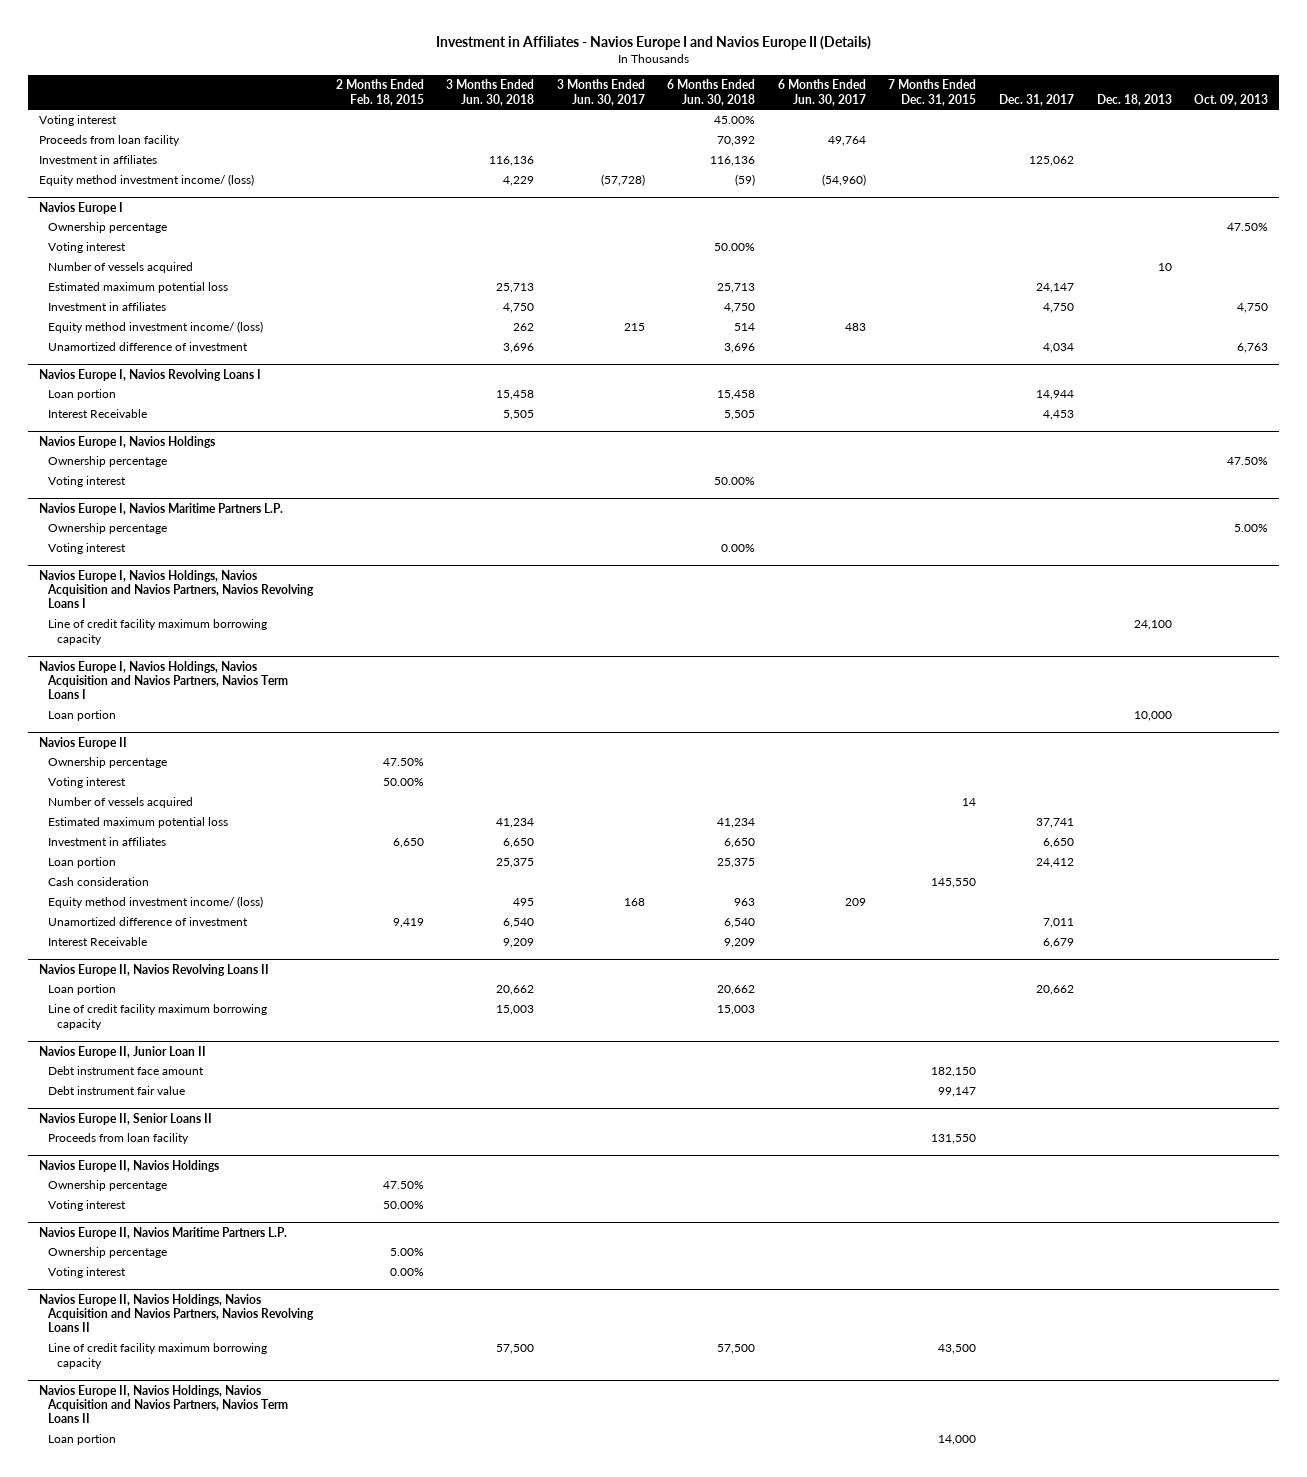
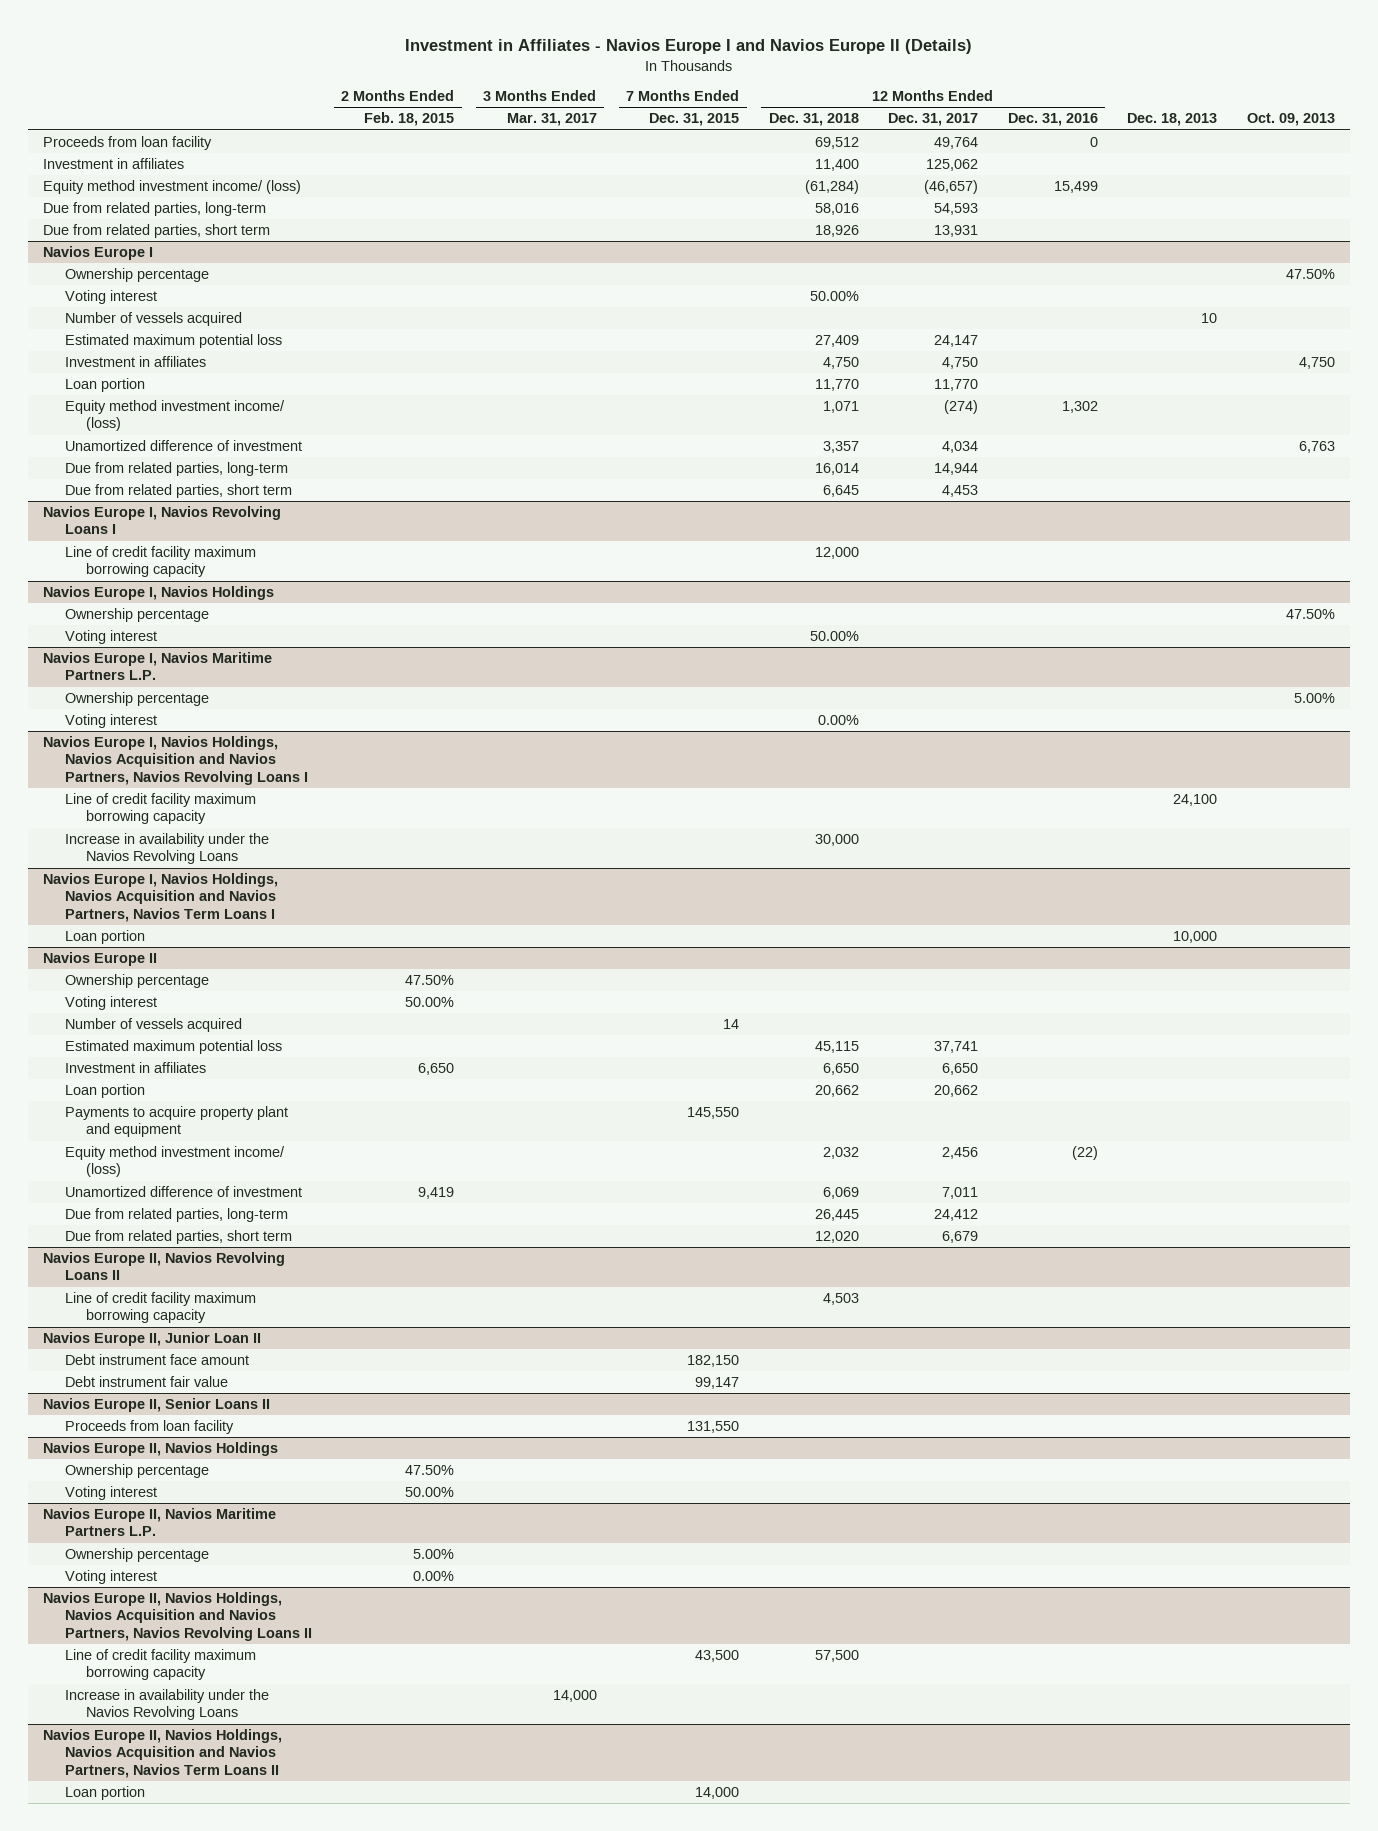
- | 2 Months Ended Feb. 18, 2015 | 3 Months Ended Jun. 30, 2018 | 3 Months Ended Jun. 30, 2017 | 6 Months Ended Jun. 30, 2018 | 6 Months Ended Jun. 30, 2017 | 7 Months Ended Dec. 31, 2015 | Dec. 31, 2017 | Dec. 18, 2013 | Oct. 09, 2013
+ | 2 Months Ended Feb. 18, 2015 | 3 Months Ended Mar. 31, 2017 | 7 Months Ended Dec. 31, 2015 | 12 Months Ended Dec. 31, 2018 | 12 Months Ended Dec. 31, 2017 | 12 Months Ended Dec. 31, 2016 | Dec. 18, 2013 | Oct. 09, 2013
- Voting interest | | | | 45.00% | | | | |
+ Due from related parties, long-term | | | | 58,016 | 54,593 | | |
+ Due from related parties, short term | | | | 18,926 | 13,931 | | |
@ Navios Europe I
+ Loan portion | | | | 11,770 | 11,770 | | |
+ Due from related parties, long-term | | | | 16,014 | 14,944 | | |
+ Due from related parties, short term | | | | 6,645 | 4,453 | | |
@ Navios Europe I, Navios Revolving Loans I
- Loan portion | | 15,458 | | 15,458 | | | 14,944 | |
- Interest Receivable | | 5,505 | | 5,505 | | | 4,453 | |
+ Line of credit facility maximum borrowing capacity | | | | 12,000 | | | |
@ Navios Europe I, Navios Holdings, Navios Acquisition and Navios Partners, Navios Revolving Loans I
+ Increase in availability under the Navios Revolving Loans | | | | 30,000 | | | |
@ Navios Europe II
- Cash consideration | | | | | | 145,550 | | |
+ Payments to acquire property plant and equipment | | | 145,550 | | | | |
- Interest Receivable | | 9,209 | | 9,209 | | | 6,679 | |
+ Due from related parties, long-term | | | | 26,445 | 24,412 | | |
+ Due from related parties, short term | | | | 12,020 | 6,679 | | |
@ Navios Europe II, Navios Revolving Loans II
- Loan portion | | 20,662 | | 20,662 | | | 20,662 | |
@ Navios Europe II, Navios Holdings, Navios Acquisition and Navios Partners, Navios Revolving Loans II
+ Increase in availability under the Navios Revolving Loans | | 14,000 | | | | | |

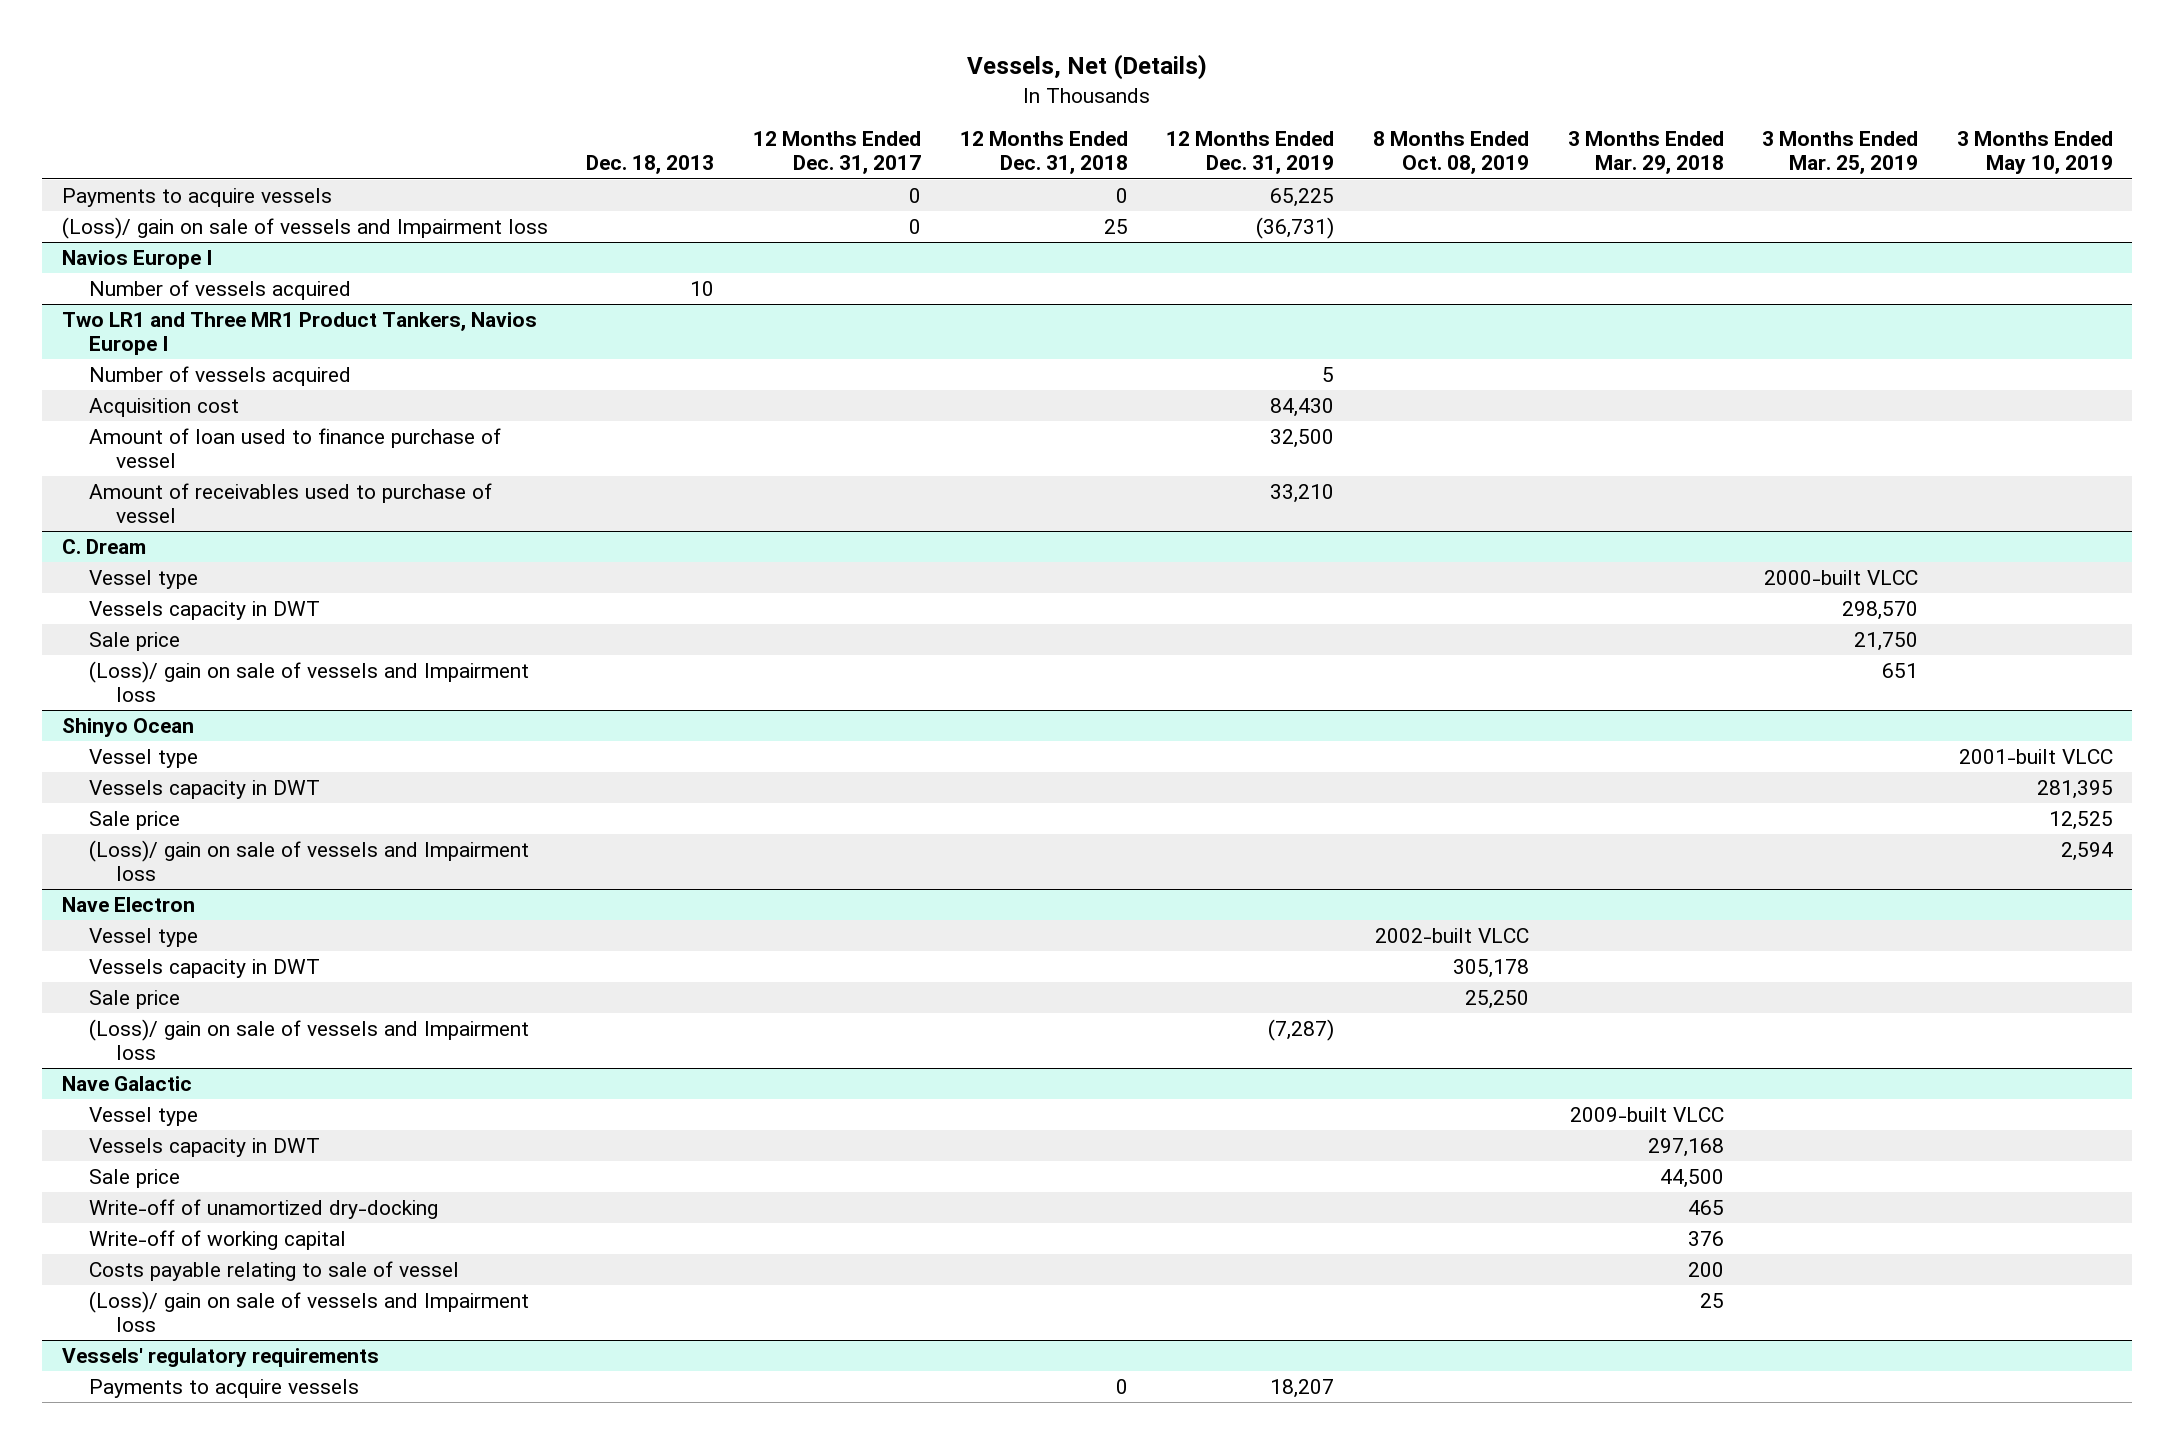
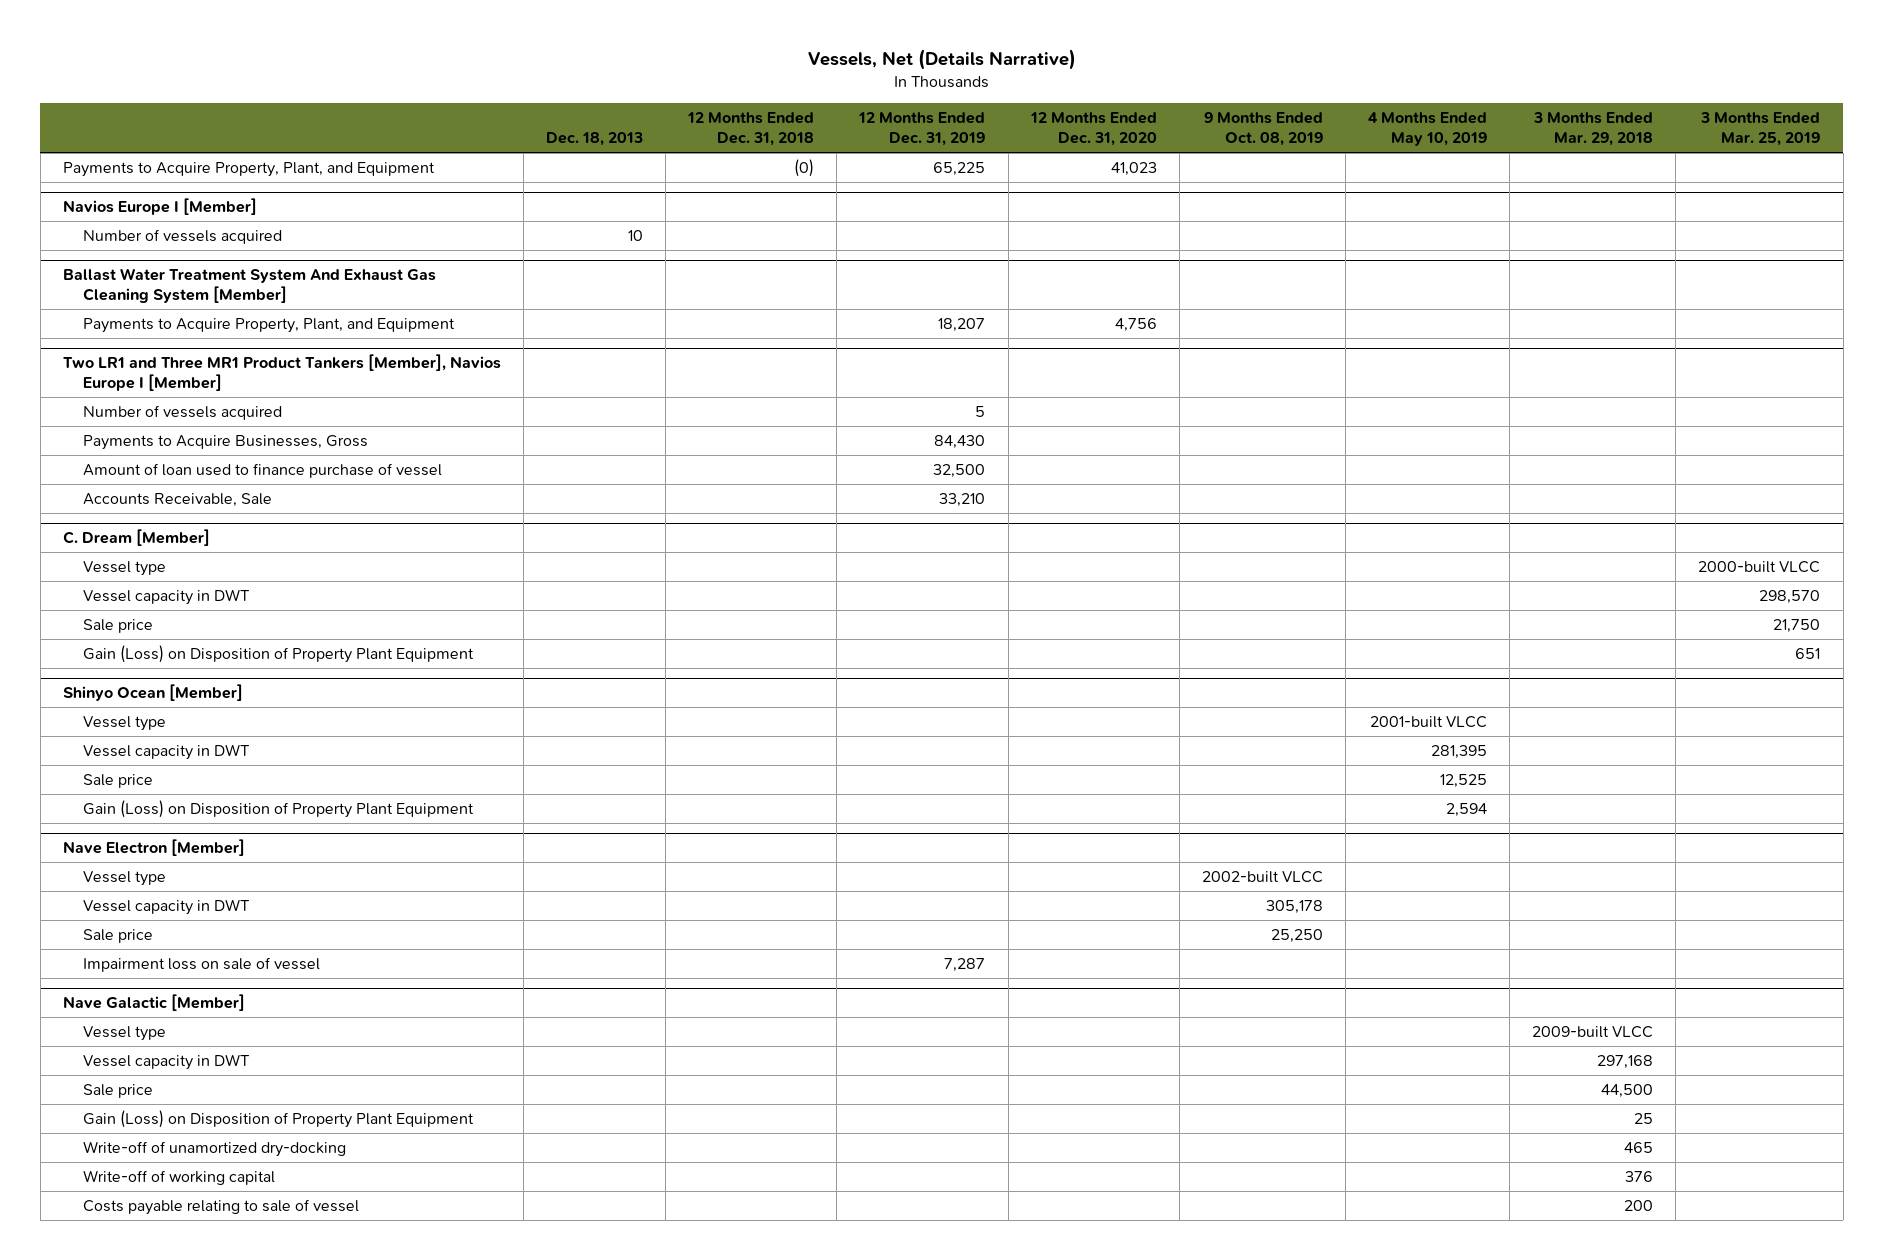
- Vessels, Net (Details)
+ Vessels, Net (Details Narrative)
- | Dec. 18, 2013 | 12 Months Ended Dec. 31, 2017 | 12 Months Ended Dec. 31, 2018 | 12 Months Ended Dec. 31, 2019 | 8 Months Ended Oct. 08, 2019 | 3 Months Ended Mar. 29, 2018 | 3 Months Ended Mar. 25, 2019 | 3 Months Ended May 10, 2019
+ | Dec. 18, 2013 | 12 Months Ended Dec. 31, 2018 | 12 Months Ended Dec. 31, 2019 | 12 Months Ended Dec. 31, 2020 | 9 Months Ended Oct. 08, 2019 | 4 Months Ended May 10, 2019 | 3 Months Ended Mar. 29, 2018 | 3 Months Ended Mar. 25, 2019
- Payments to acquire vessels | | 0 | 0 | 65,225 | | | |
- (Loss)/ gain on sale of vessels and Impairment loss | | 0 | 25 | (36,731) | | | |
- Navios Europe I
+ Payments to Acquire Property, Plant, and Equipment | | (0) | 65,225 | 41,023 | | | |
+ Navios Europe I [Member]
- Two LR1 and Three MR1 Product Tankers, Navios Europe I
+ Ballast Water Treatment System And Exhaust Gas Cleaning System [Member]
+ Payments to Acquire Property, Plant, and Equipment | | | 18,207 | 4,756 | | | |
+ Two LR1 and Three MR1 Product Tankers [Member], Navios Europe I [Member]
- Acquisition cost | | | | 84,430 | | | |
+ Payments to Acquire Businesses, Gross | | | 84,430 | | | | |
- Amount of receivables used to purchase of vessel | | | | 33,210 | | | |
- C. Dream
+ Accounts Receivable, Sale | | | 33,210 | | | | |
+ C. Dream [Member]
- Vessels capacity in DWT | | | | | | | 298,570 |
+ Vessel capacity in DWT | | | | | | | | 298,570
- (Loss)/ gain on sale of vessels and Impairment loss | | | | | | | 651 |
- Shinyo Ocean
+ Gain (Loss) on Disposition of Property Plant Equipment | | | | | | | | 651
+ Shinyo Ocean [Member]
- Vessels capacity in DWT | | | | | | | | 281,395
+ Vessel capacity in DWT | | | | | | 281,395 | |
- (Loss)/ gain on sale of vessels and Impairment loss | | | | | | | | 2,594
- Nave Electron
+ Gain (Loss) on Disposition of Property Plant Equipment | | | | | | 2,594 | |
+ Nave Electron [Member]
- Vessels capacity in DWT | | | | | 305,178 | | |
+ Vessel capacity in DWT | | | | | 305,178 | | |
- (Loss)/ gain on sale of vessels and Impairment loss | | | | (7,287) | | | |
- Nave Galactic
+ Impairment loss on sale of vessel | | | 7,287 | | | | |
+ Nave Galactic [Member]
- Vessels capacity in DWT | | | | | | 297,168 | |
+ Vessel capacity in DWT | | | | | | | 297,168 |
+ Gain (Loss) on Disposition of Property Plant Equipment | | | | | | | 25 |
- (Loss)/ gain on sale of vessels and Impairment loss | | | | | | 25 | |
- Vessels' regulatory requirements
- Payments to acquire vessels | | | 0 | 18,207 | | | |

